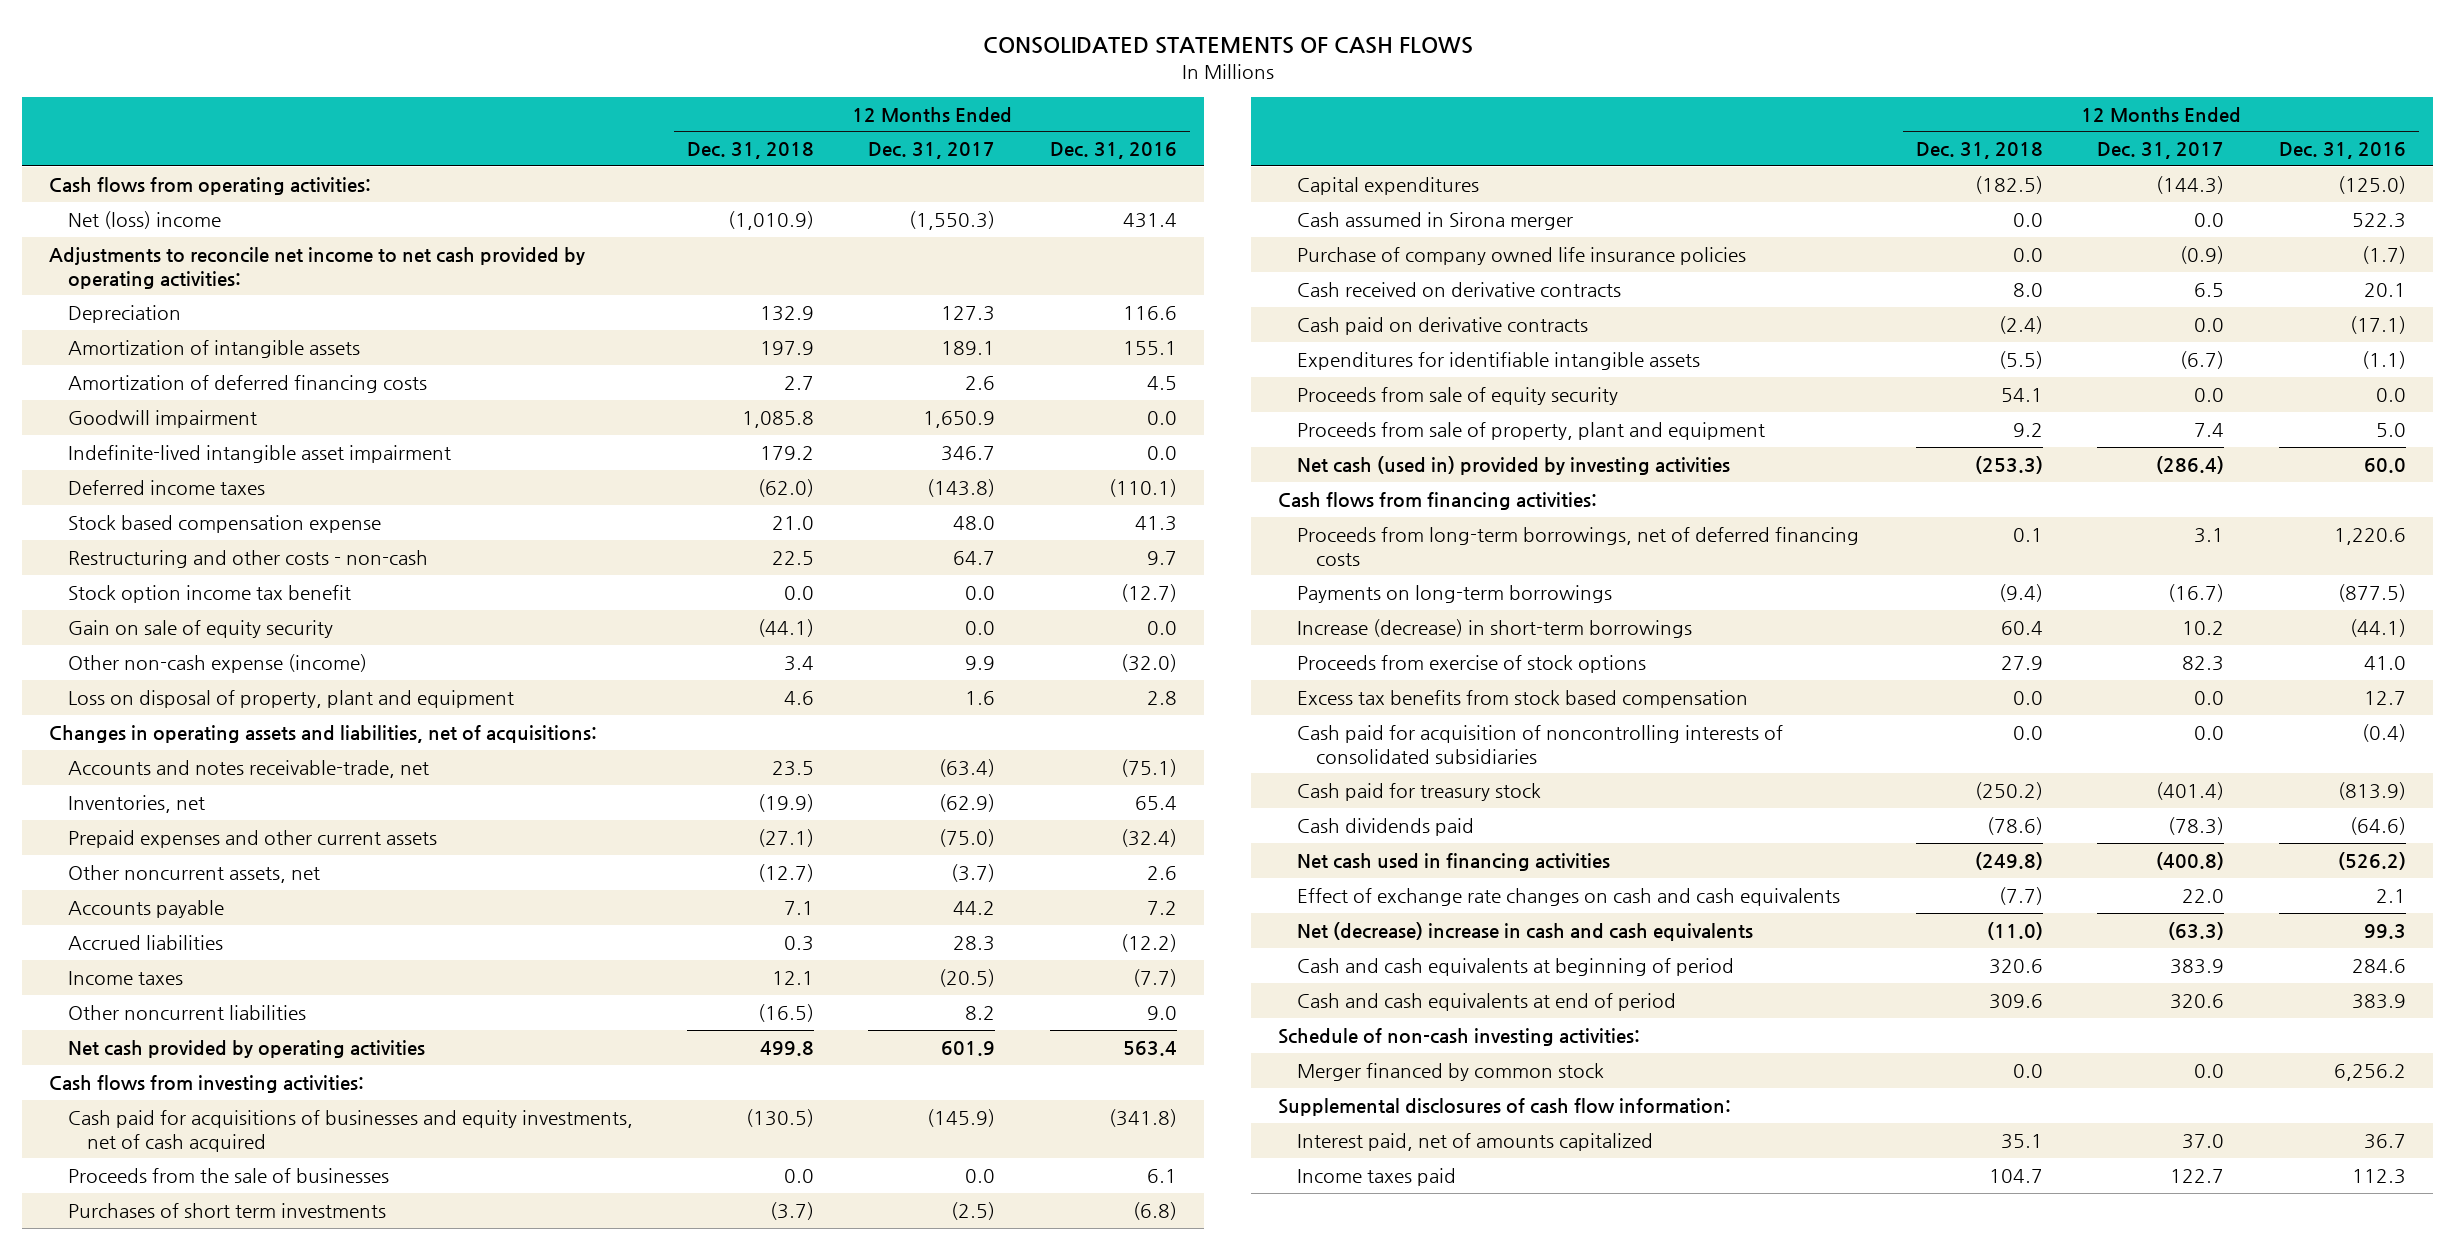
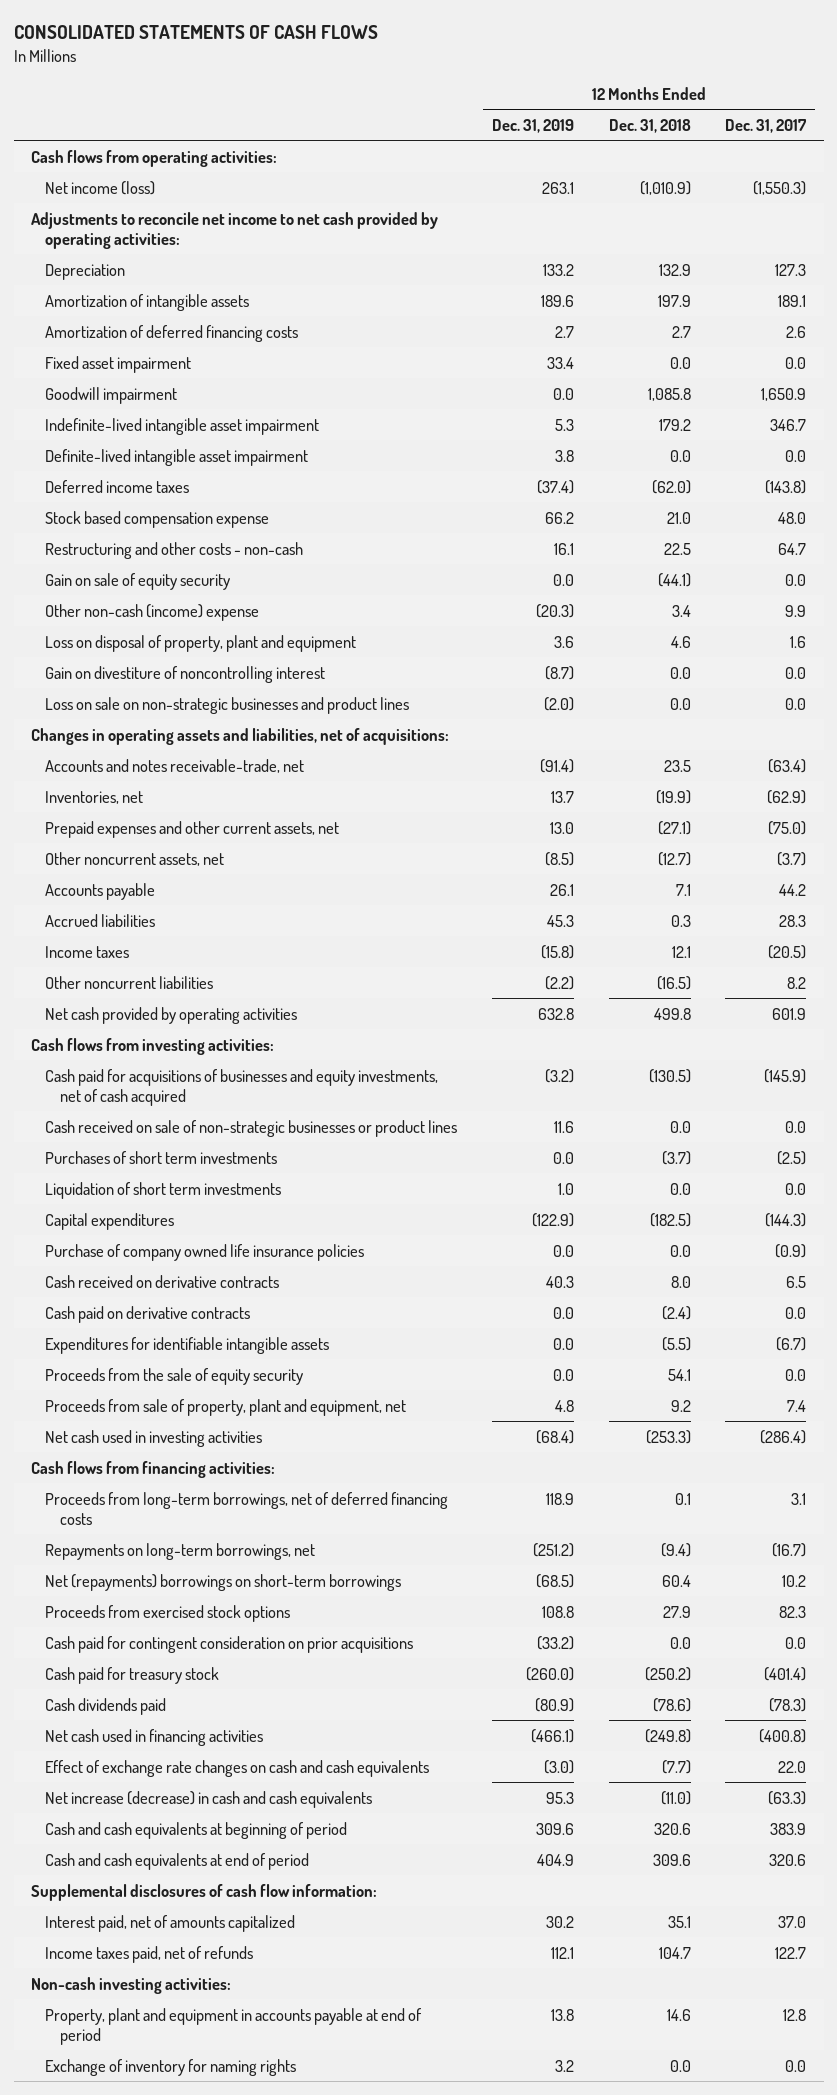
- | 12 Months Ended Dec. 31, 2018 | 12 Months Ended Dec. 31, 2017 | 12 Months Ended Dec. 31, 2016
+ | 12 Months Ended Dec. 31, 2019 | 12 Months Ended Dec. 31, 2018 | 12 Months Ended Dec. 31, 2017
- Net (loss) income | (1,010.9) | (1,550.3) | 431.4
+ Net income (loss) | 263.1 | (1,010.9) | (1,550.3)
+ Fixed asset impairment | 33.4 | 0.0 | 0.0
+ Definite-lived intangible asset impairment | 3.8 | 0.0 | 0.0
- Stock option income tax benefit | 0.0 | 0.0 | (12.7)
- Other non-cash expense (income) | 3.4 | 9.9 | (32.0)
+ Other non-cash (income) expense | (20.3) | 3.4 | 9.9
+ Gain on divestiture of noncontrolling interest | (8.7) | 0.0 | 0.0
+ Loss on sale on non-strategic businesses and product lines | (2.0) | 0.0 | 0.0
- Prepaid expenses and other current assets | (27.1) | (75.0) | (32.4)
+ Prepaid expenses and other current assets, net | 13.0 | (27.1) | (75.0)
- Proceeds from the sale of businesses | 0.0 | 0.0 | 6.1
+ Cash received on sale of non-strategic businesses or product lines | 11.6 | 0.0 | 0.0
+ Liquidation of short term investments | 1.0 | 0.0 | 0.0
- Cash assumed in Sirona merger | 0.0 | 0.0 | 522.3
- Proceeds from sale of equity security | 54.1 | 0.0 | 0.0
- Proceeds from sale of property, plant and equipment | 9.2 | 7.4 | 5.0
- Net cash (used in) provided by investing activities | (253.3) | (286.4) | 60.0
+ Proceeds from the sale of equity security | 0.0 | 54.1 | 0.0
+ Proceeds from sale of property, plant and equipment, net | 4.8 | 9.2 | 7.4
+ Net cash used in investing activities | (68.4) | (253.3) | (286.4)
- Payments on long-term borrowings | (9.4) | (16.7) | (877.5)
- Increase (decrease) in short-term borrowings | 60.4 | 10.2 | (44.1)
- Proceeds from exercise of stock options | 27.9 | 82.3 | 41.0
- Excess tax benefits from stock based compensation | 0.0 | 0.0 | 12.7
- Cash paid for acquisition of noncontrolling interests of consolidated subsidiaries | 0.0 | 0.0 | (0.4)
+ Repayments on long-term borrowings, net | (251.2) | (9.4) | (16.7)
+ Net (repayments) borrowings on short-term borrowings | (68.5) | 60.4 | 10.2
+ Proceeds from exercised stock options | 108.8 | 27.9 | 82.3
+ Cash paid for contingent consideration on prior acquisitions | (33.2) | 0.0 | 0.0
- Net (decrease) increase in cash and cash equivalents | (11.0) | (63.3) | 99.3
+ Net increase (decrease) in cash and cash equivalents | 95.3 | (11.0) | (63.3)
- Schedule of non-cash investing activities:
- Merger financed by common stock | 0.0 | 0.0 | 6,256.2
- Income taxes paid | 104.7 | 122.7 | 112.3
+ Income taxes paid, net of refunds | 112.1 | 104.7 | 122.7
+ Non-cash investing activities:
+ Property, plant and equipment in accounts payable at end of period | 13.8 | 14.6 | 12.8
+ Exchange of inventory for naming rights | 3.2 | 0.0 | 0.0

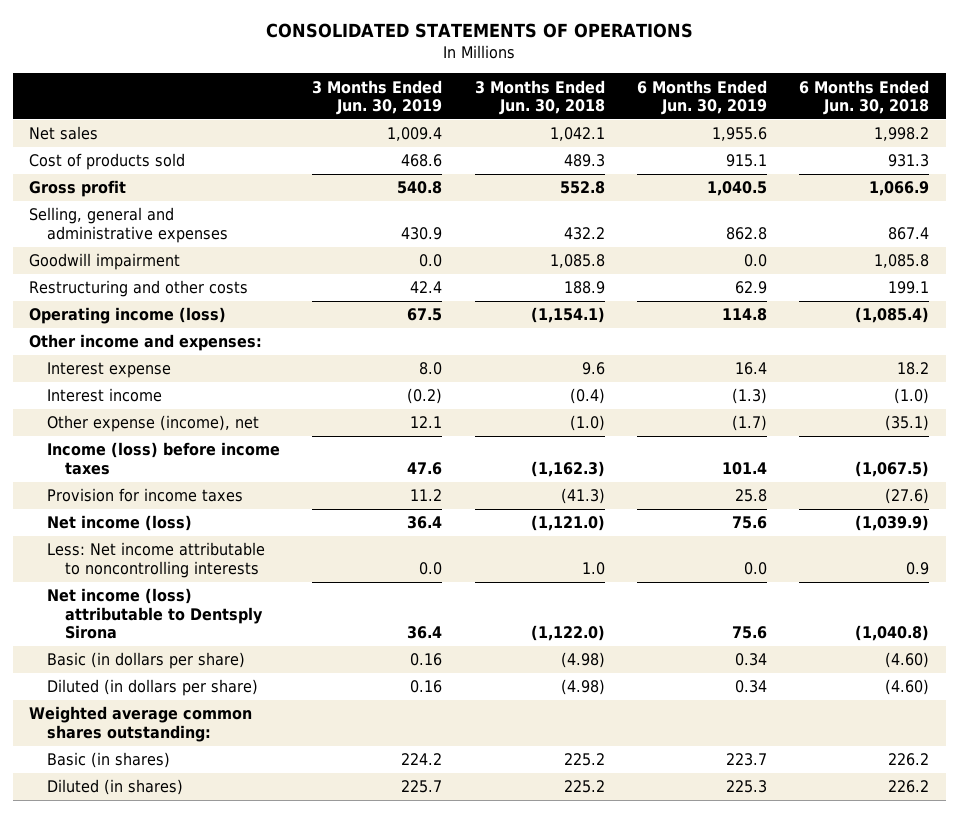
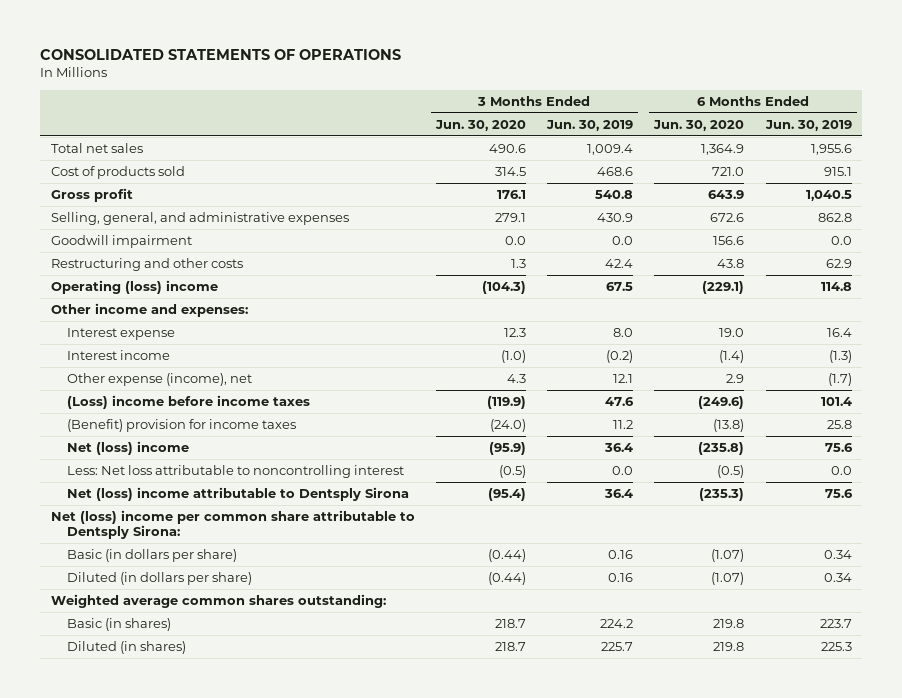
- | 3 Months Ended Jun. 30, 2019 | 3 Months Ended Jun. 30, 2018 | 6 Months Ended Jun. 30, 2019 | 6 Months Ended Jun. 30, 2018
+ | 3 Months Ended Jun. 30, 2020 | 3 Months Ended Jun. 30, 2019 | 6 Months Ended Jun. 30, 2020 | 6 Months Ended Jun. 30, 2019
- Net sales | 1,009.4 | 1,042.1 | 1,955.6 | 1,998.2
+ Total net sales | 490.6 | 1,009.4 | 1,364.9 | 1,955.6
- Selling, general and administrative expenses | 430.9 | 432.2 | 862.8 | 867.4
+ Selling, general, and administrative expenses | 279.1 | 430.9 | 672.6 | 862.8
- Operating income (loss) | 67.5 | (1,154.1) | 114.8 | (1,085.4)
+ Operating (loss) income | (104.3) | 67.5 | (229.1) | 114.8
- Income (loss) before income taxes | 47.6 | (1,162.3) | 101.4 | (1,067.5)
- Provision for income taxes | 11.2 | (41.3) | 25.8 | (27.6)
- Net income (loss) | 36.4 | (1,121.0) | 75.6 | (1,039.9)
- Less: Net income attributable to noncontrolling interests | 0.0 | 1.0 | 0.0 | 0.9
- Net income (loss) attributable to Dentsply Sirona | 36.4 | (1,122.0) | 75.6 | (1,040.8)
+ (Loss) income before income taxes | (119.9) | 47.6 | (249.6) | 101.4
+ (Benefit) provision for income taxes | (24.0) | 11.2 | (13.8) | 25.8
+ Net (loss) income | (95.9) | 36.4 | (235.8) | 75.6
+ Less: Net loss attributable to noncontrolling interest | (0.5) | 0.0 | (0.5) | 0.0
+ Net (loss) income attributable to Dentsply Sirona | (95.4) | 36.4 | (235.3) | 75.6
+ Net (loss) income per common share attributable to Dentsply Sirona:

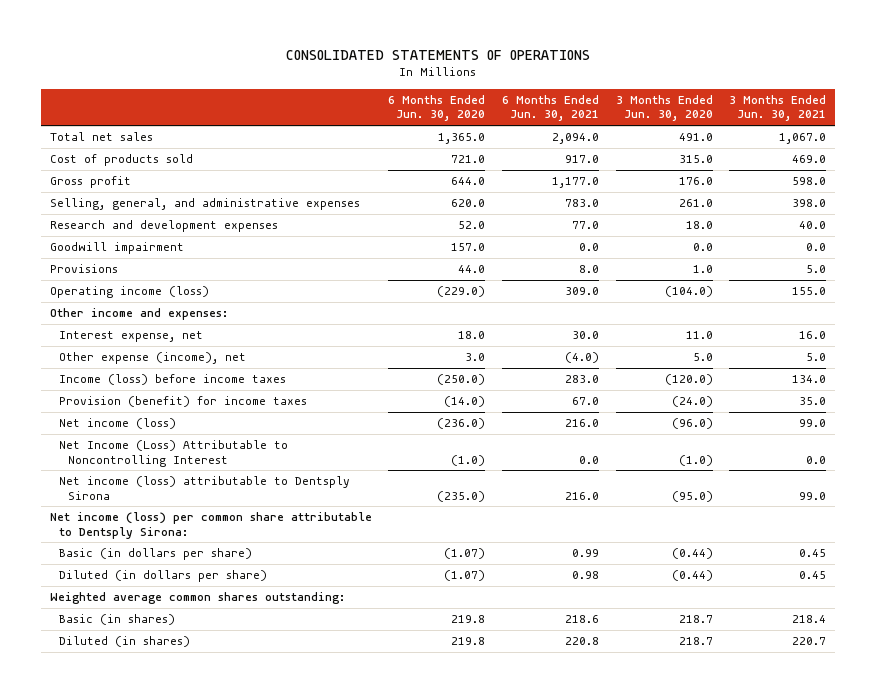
- | 3 Months Ended Jun. 30, 2020 | 3 Months Ended Jun. 30, 2019 | 6 Months Ended Jun. 30, 2020 | 6 Months Ended Jun. 30, 2019
+ | 6 Months Ended Jun. 30, 2020 | 6 Months Ended Jun. 30, 2021 | 3 Months Ended Jun. 30, 2020 | 3 Months Ended Jun. 30, 2021
- Total net sales | 490.6 | 1,009.4 | 1,364.9 | 1,955.6
- Cost of products sold | 314.5 | 468.6 | 721.0 | 915.1
- Gross profit | 176.1 | 540.8 | 643.9 | 1,040.5
- Selling, general, and administrative expenses | 279.1 | 430.9 | 672.6 | 862.8
- Goodwill impairment | 0.0 | 0.0 | 156.6 | 0.0
- Restructuring and other costs | 1.3 | 42.4 | 43.8 | 62.9
- Operating (loss) income | (104.3) | 67.5 | (229.1) | 114.8
+ Total net sales | 1,365.0 | 2,094.0 | 491.0 | 1,067.0
+ Cost of products sold | 721.0 | 917.0 | 315.0 | 469.0
+ Gross profit | 644.0 | 1,177.0 | 176.0 | 598.0
+ Selling, general, and administrative expenses | 620.0 | 783.0 | 261.0 | 398.0
+ Research and development expenses | 52.0 | 77.0 | 18.0 | 40.0
+ Goodwill impairment | 157.0 | 0.0 | 0.0 | 0.0
+ Provisions | 44.0 | 8.0 | 1.0 | 5.0
+ Operating income (loss) | (229.0) | 309.0 | (104.0) | 155.0
- Interest expense | 12.3 | 8.0 | 19.0 | 16.4
- Interest income | (1.0) | (0.2) | (1.4) | (1.3)
- Other expense (income), net | 4.3 | 12.1 | 2.9 | (1.7)
- (Loss) income before income taxes | (119.9) | 47.6 | (249.6) | 101.4
- (Benefit) provision for income taxes | (24.0) | 11.2 | (13.8) | 25.8
- Net (loss) income | (95.9) | 36.4 | (235.8) | 75.6
- Less: Net loss attributable to noncontrolling interest | (0.5) | 0.0 | (0.5) | 0.0
- Net (loss) income attributable to Dentsply Sirona | (95.4) | 36.4 | (235.3) | 75.6
- Net (loss) income per common share attributable to Dentsply Sirona:
+ Interest expense, net | 18.0 | 30.0 | 11.0 | 16.0
+ Other expense (income), net | 3.0 | (4.0) | 5.0 | 5.0
+ Income (loss) before income taxes | (250.0) | 283.0 | (120.0) | 134.0
+ Provision (benefit) for income taxes | (14.0) | 67.0 | (24.0) | 35.0
+ Net income (loss) | (236.0) | 216.0 | (96.0) | 99.0
+ Net Income (Loss) Attributable to Noncontrolling Interest | (1.0) | 0.0 | (1.0) | 0.0
+ Net income (loss) attributable to Dentsply Sirona | (235.0) | 216.0 | (95.0) | 99.0
+ Net income (loss) per common share attributable to Dentsply Sirona:

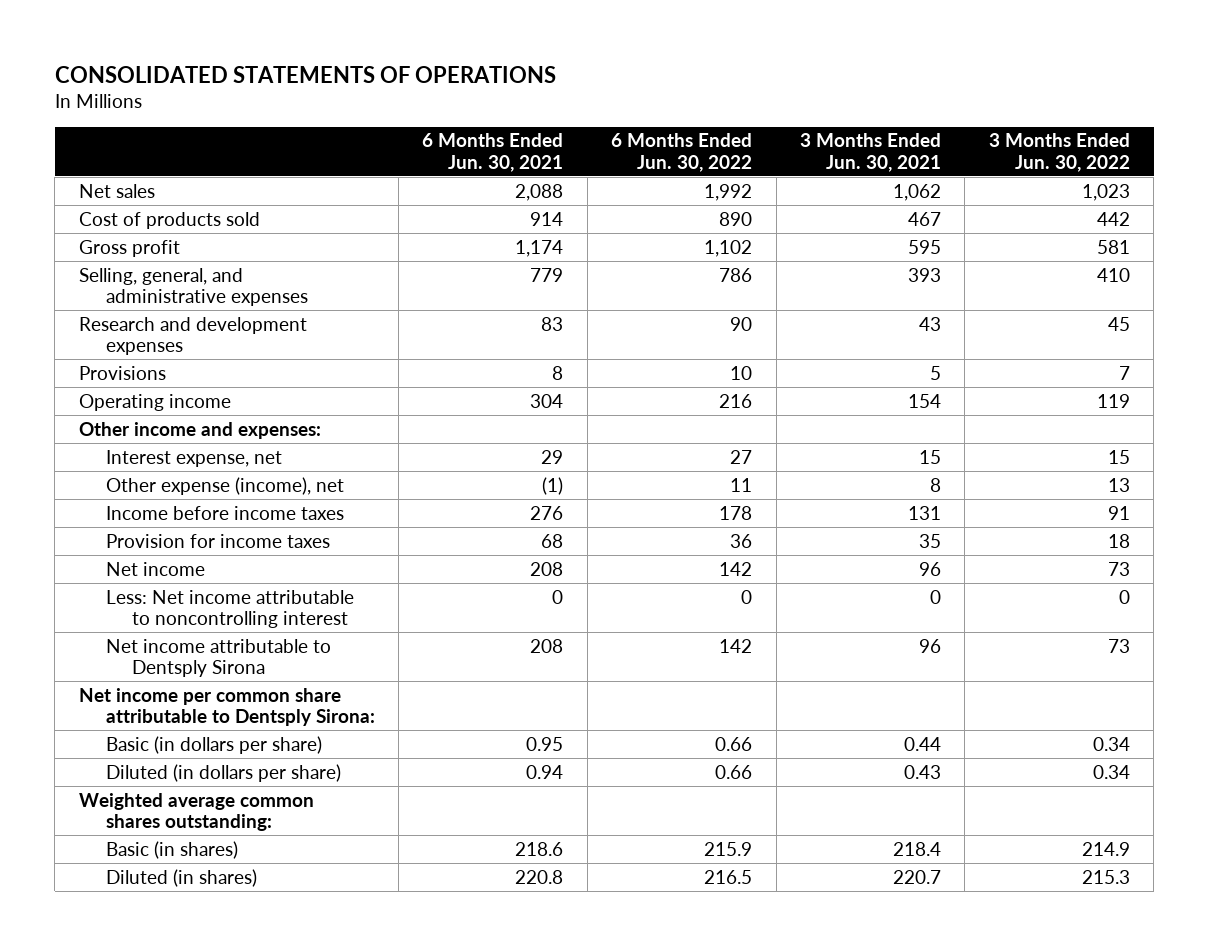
- | 6 Months Ended Jun. 30, 2020 | 6 Months Ended Jun. 30, 2021 | 3 Months Ended Jun. 30, 2020 | 3 Months Ended Jun. 30, 2021
+ | 6 Months Ended Jun. 30, 2021 | 6 Months Ended Jun. 30, 2022 | 3 Months Ended Jun. 30, 2021 | 3 Months Ended Jun. 30, 2022
- Total net sales | 1,365.0 | 2,094.0 | 491.0 | 1,067.0
- Cost of products sold | 721.0 | 917.0 | 315.0 | 469.0
- Gross profit | 644.0 | 1,177.0 | 176.0 | 598.0
- Selling, general, and administrative expenses | 620.0 | 783.0 | 261.0 | 398.0
- Research and development expenses | 52.0 | 77.0 | 18.0 | 40.0
- Goodwill impairment | 157.0 | 0.0 | 0.0 | 0.0
- Provisions | 44.0 | 8.0 | 1.0 | 5.0
- Operating income (loss) | (229.0) | 309.0 | (104.0) | 155.0
+ Net sales | 2,088 | 1,992 | 1,062 | 1,023
+ Cost of products sold | 914 | 890 | 467 | 442
+ Gross profit | 1,174 | 1,102 | 595 | 581
+ Selling, general, and administrative expenses | 779 | 786 | 393 | 410
+ Research and development expenses | 83 | 90 | 43 | 45
+ Provisions | 8 | 10 | 5 | 7
+ Operating income | 304 | 216 | 154 | 119
- Interest expense, net | 18.0 | 30.0 | 11.0 | 16.0
- Other expense (income), net | 3.0 | (4.0) | 5.0 | 5.0
- Income (loss) before income taxes | (250.0) | 283.0 | (120.0) | 134.0
- Provision (benefit) for income taxes | (14.0) | 67.0 | (24.0) | 35.0
- Net income (loss) | (236.0) | 216.0 | (96.0) | 99.0
- Net Income (Loss) Attributable to Noncontrolling Interest | (1.0) | 0.0 | (1.0) | 0.0
- Net income (loss) attributable to Dentsply Sirona | (235.0) | 216.0 | (95.0) | 99.0
- Net income (loss) per common share attributable to Dentsply Sirona:
- Basic (in dollars per share) | (1.07) | 0.99 | (0.44) | 0.45
- Diluted (in dollars per share) | (1.07) | 0.98 | (0.44) | 0.45
+ Interest expense, net | 29 | 27 | 15 | 15
+ Other expense (income), net | (1) | 11 | 8 | 13
+ Income before income taxes | 276 | 178 | 131 | 91
+ Provision for income taxes | 68 | 36 | 35 | 18
+ Net income | 208 | 142 | 96 | 73
+ Less: Net income attributable to noncontrolling interest | 0 | 0 | 0 | 0
+ Net income attributable to Dentsply Sirona | 208 | 142 | 96 | 73
+ Net income per common share attributable to Dentsply Sirona:
+ Basic (in dollars per share) | 0.95 | 0.66 | 0.44 | 0.34
+ Diluted (in dollars per share) | 0.94 | 0.66 | 0.43 | 0.34

